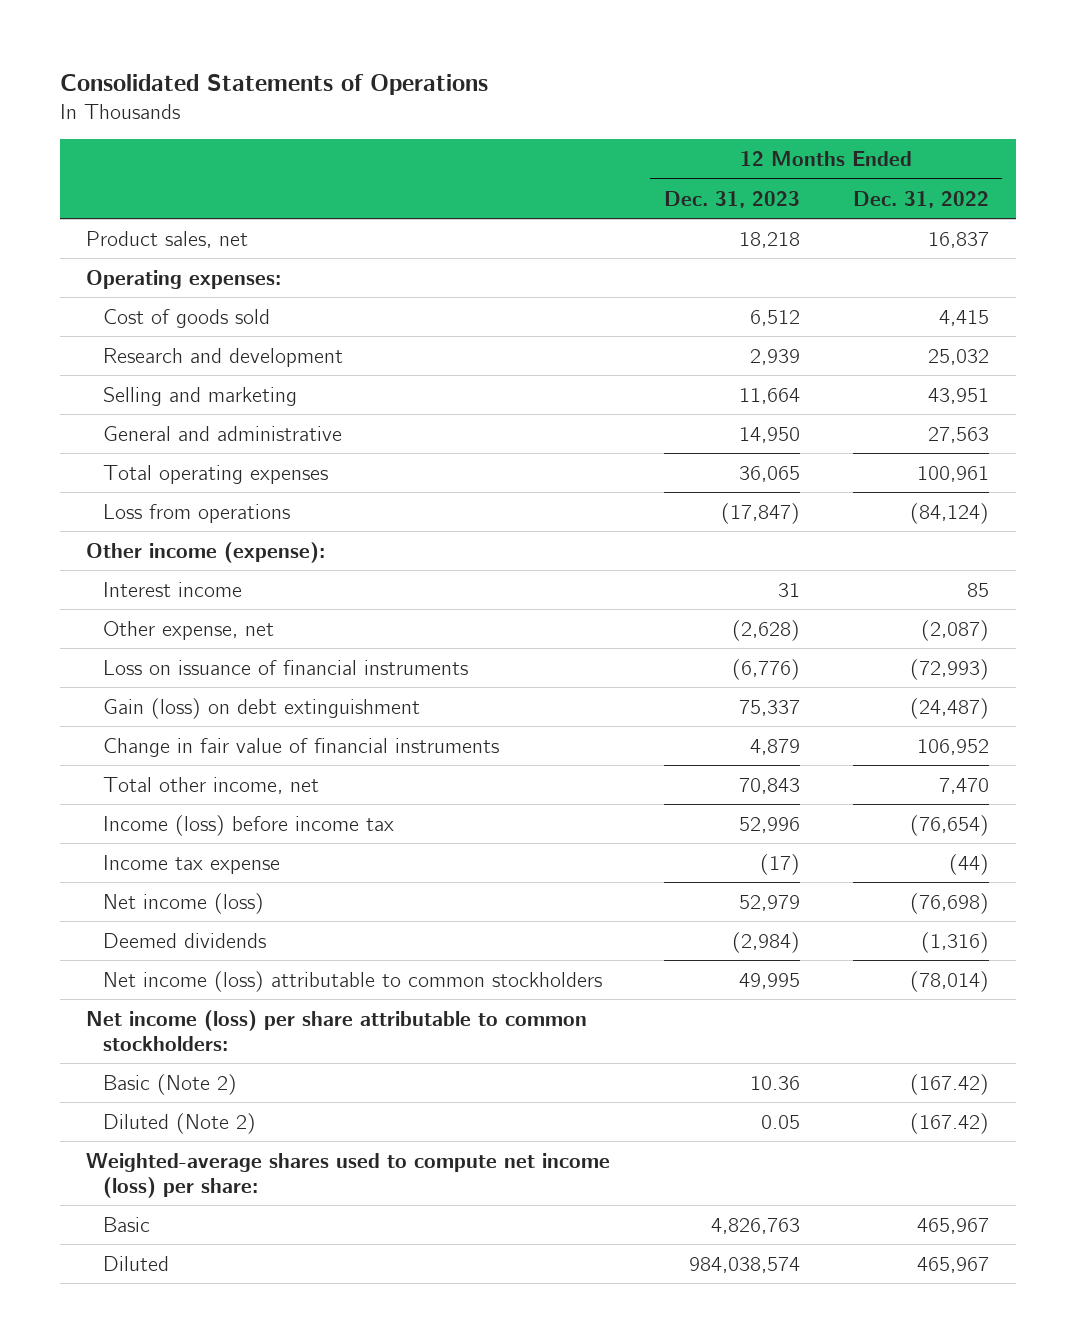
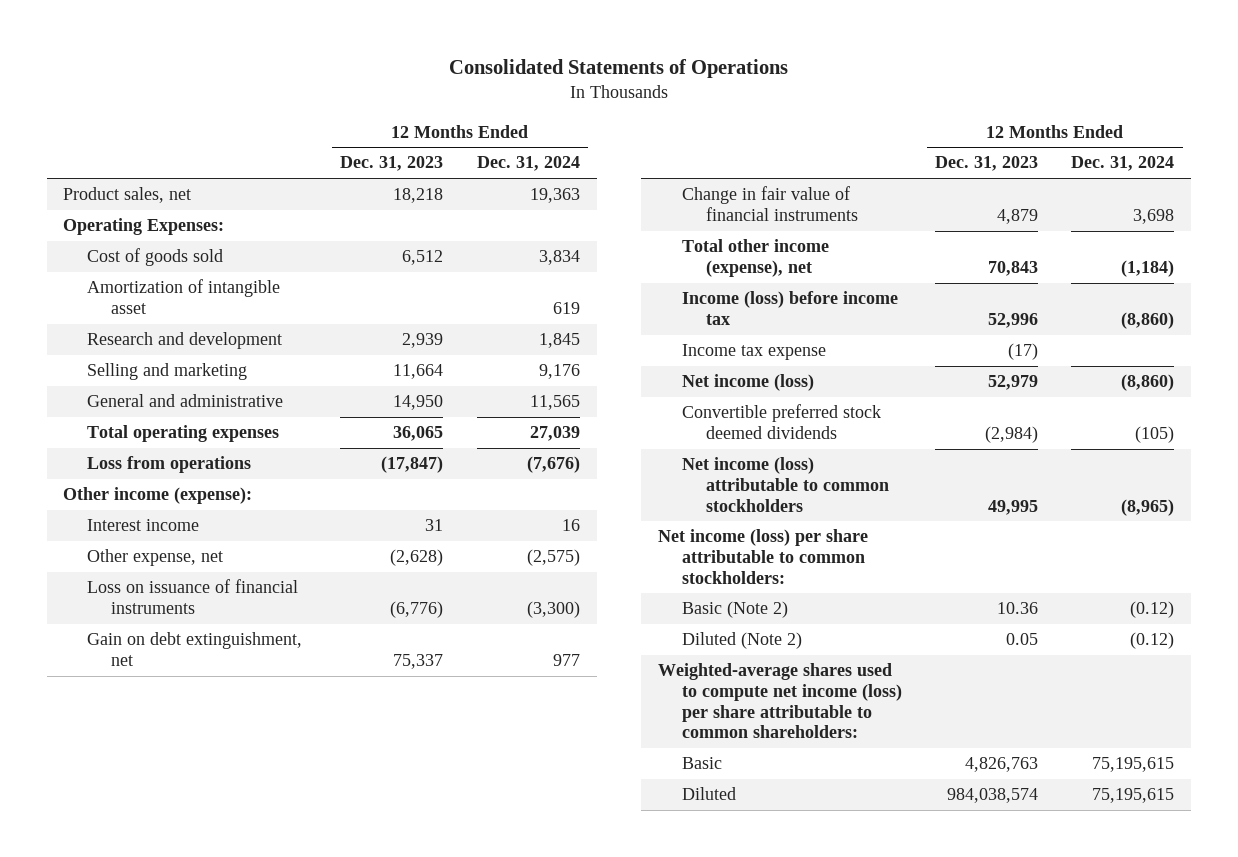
- | 12 Months Ended Dec. 31, 2023 | 12 Months Ended Dec. 31, 2022
+ | 12 Months Ended Dec. 31, 2023 | 12 Months Ended Dec. 31, 2024
- Operating expenses:
+ Operating Expenses:
+ Amortization of intangible asset | | 619
- Gain (loss) on debt extinguishment | 75,337 | (24,487)
+ Gain on debt extinguishment, net | 75,337 | 977
- Total other income, net | 70,843 | 7,470
+ Total other income (expense), net | 70,843 | (1,184)
- Deemed dividends | (2,984) | (1,316)
+ Convertible preferred stock deemed dividends | (2,984) | (105)
- Weighted-average shares used to compute net income (loss) per share:
+ Weighted-average shares used to compute net income (loss) per share attributable to common shareholders:

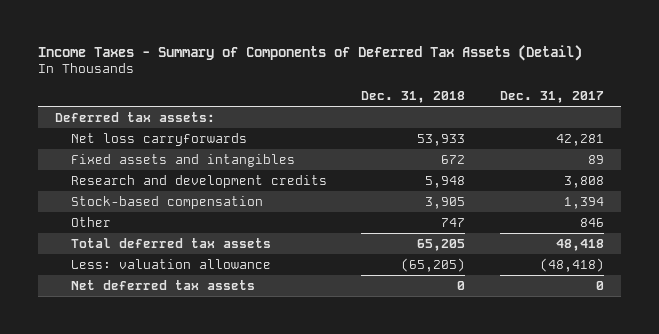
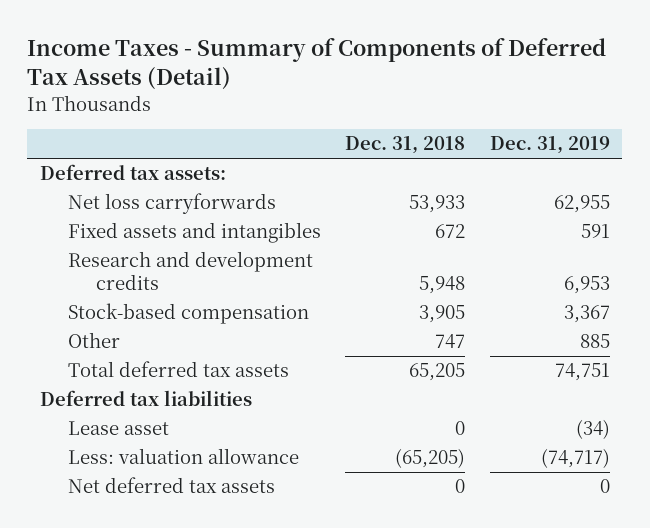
- | Dec. 31, 2018 | Dec. 31, 2017
+ | Dec. 31, 2018 | Dec. 31, 2019
+ Deferred tax liabilities
+ Lease asset | 0 | (34)

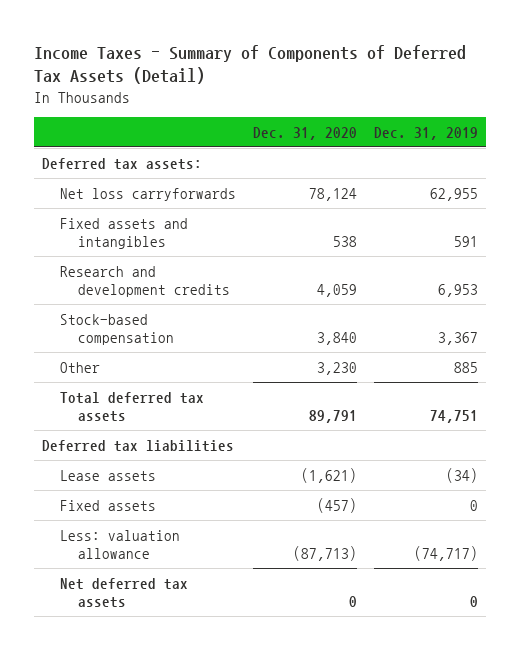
- | Dec. 31, 2018 | Dec. 31, 2019
+ | Dec. 31, 2020 | Dec. 31, 2019
- Lease asset | 0 | (34)
+ Lease assets | (1,621) | (34)
+ Fixed assets | (457) | 0

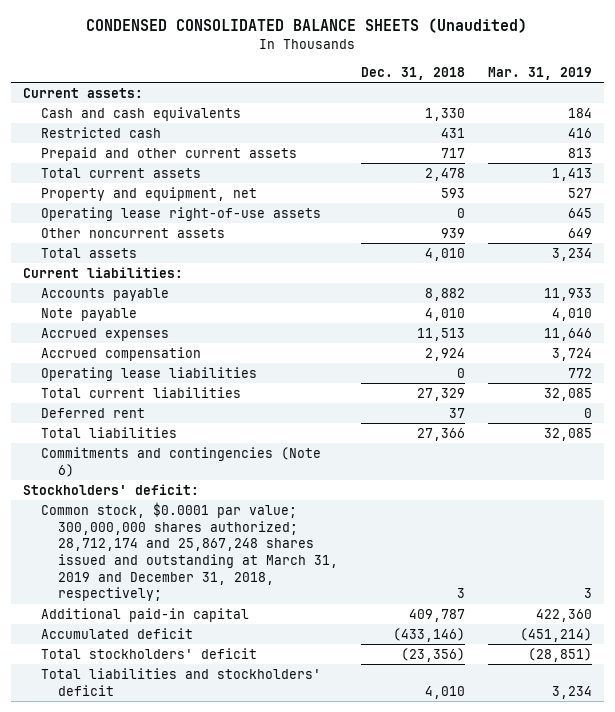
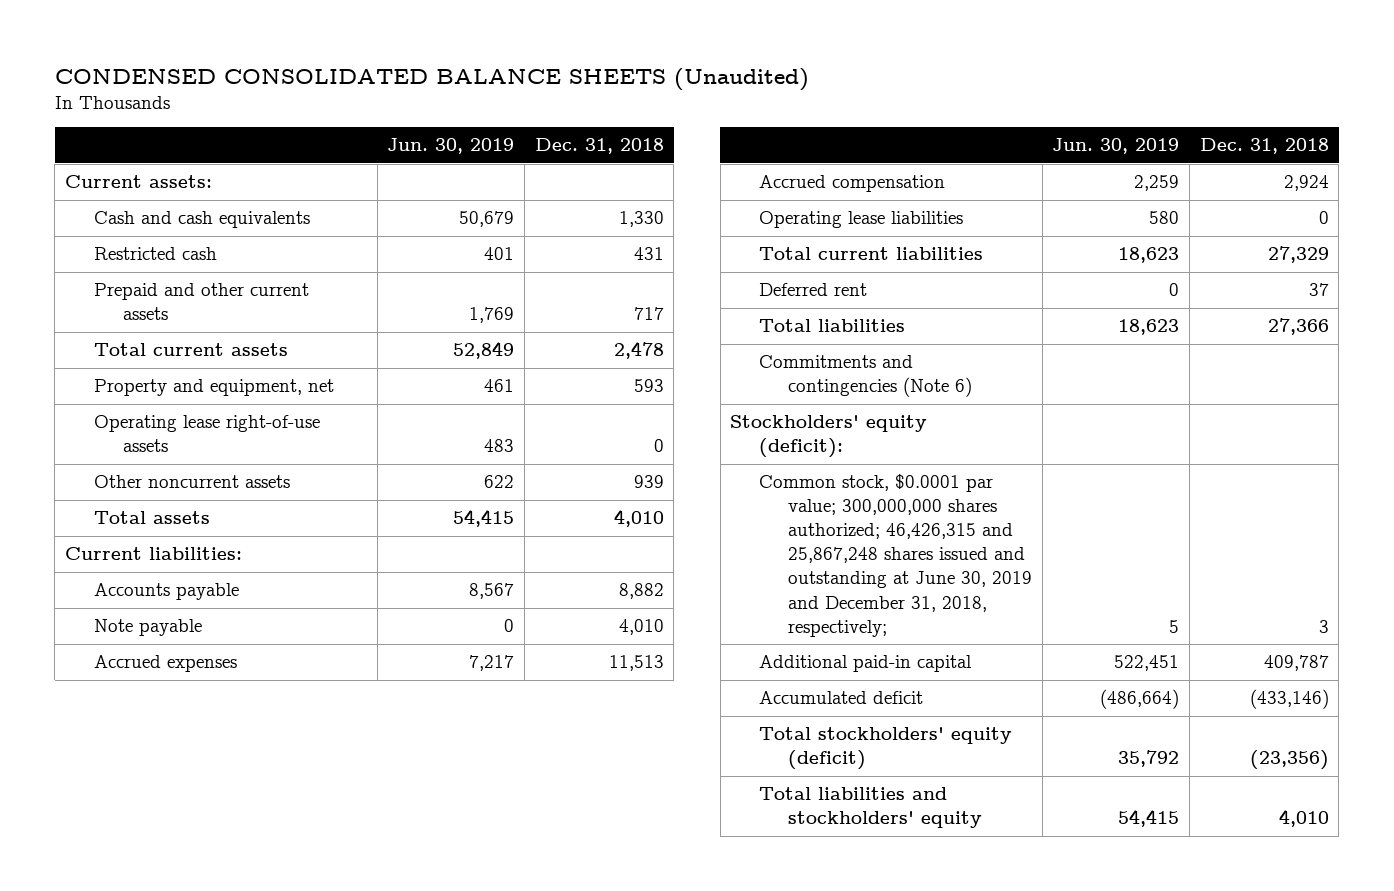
- | Dec. 31, 2018 | Mar. 31, 2019
+ | Jun. 30, 2019 | Dec. 31, 2018
- Stockholders' deficit:
- Common stock, $0.0001 par value; 300,000,000 shares authorized; 28,712,174 and 25,867,248 shares issued and outstanding at March 31, 2019 and December 31, 2018, respectively; | 3 | 3
+ Stockholders' equity (deficit):
+ Common stock, $0.0001 par value; 300,000,000 shares authorized; 46,426,315 and 25,867,248 shares issued and outstanding at June 30, 2019 and December 31, 2018, respectively; | 5 | 3
- Total stockholders' deficit | (23,356) | (28,851)
- Total liabilities and stockholders' deficit | 4,010 | 3,234
+ Total stockholders' equity (deficit) | 35,792 | (23,356)
+ Total liabilities and stockholders' equity | 54,415 | 4,010

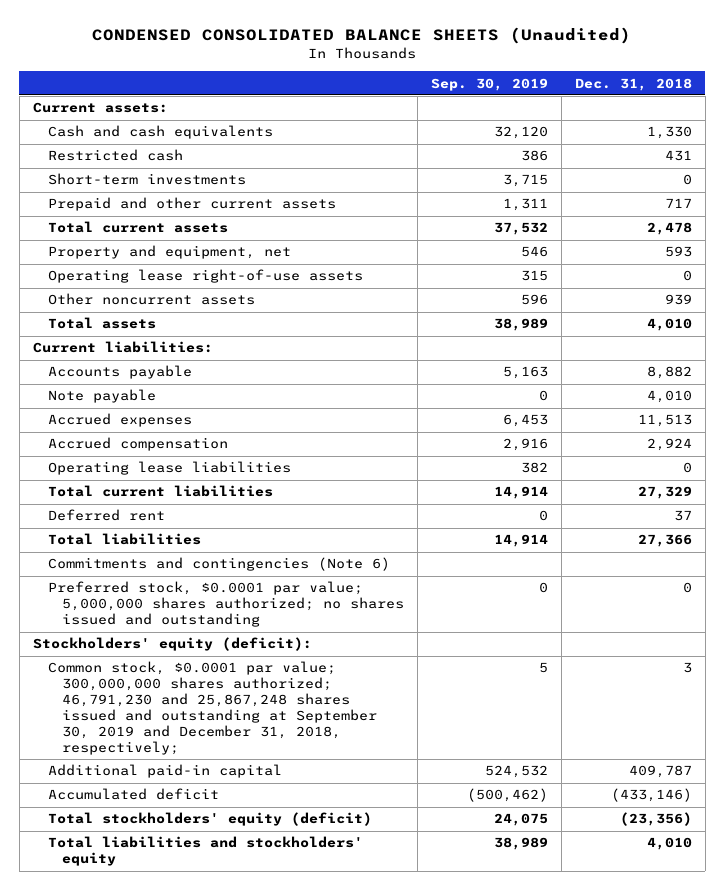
- | Jun. 30, 2019 | Dec. 31, 2018
+ | Sep. 30, 2019 | Dec. 31, 2018
+ Short-term investments | 3,715 | 0
+ Preferred stock, $0.0001 par value; 5,000,000 shares authorized; no shares issued and outstanding | 0 | 0
- Common stock, $0.0001 par value; 300,000,000 shares authorized; 46,426,315 and 25,867,248 shares issued and outstanding at June 30, 2019 and December 31, 2018, respectively; | 5 | 3
+ Common stock, $0.0001 par value; 300,000,000 shares authorized; 46,791,230 and 25,867,248 shares issued and outstanding at September 30, 2019 and December 31, 2018, respectively; | 5 | 3

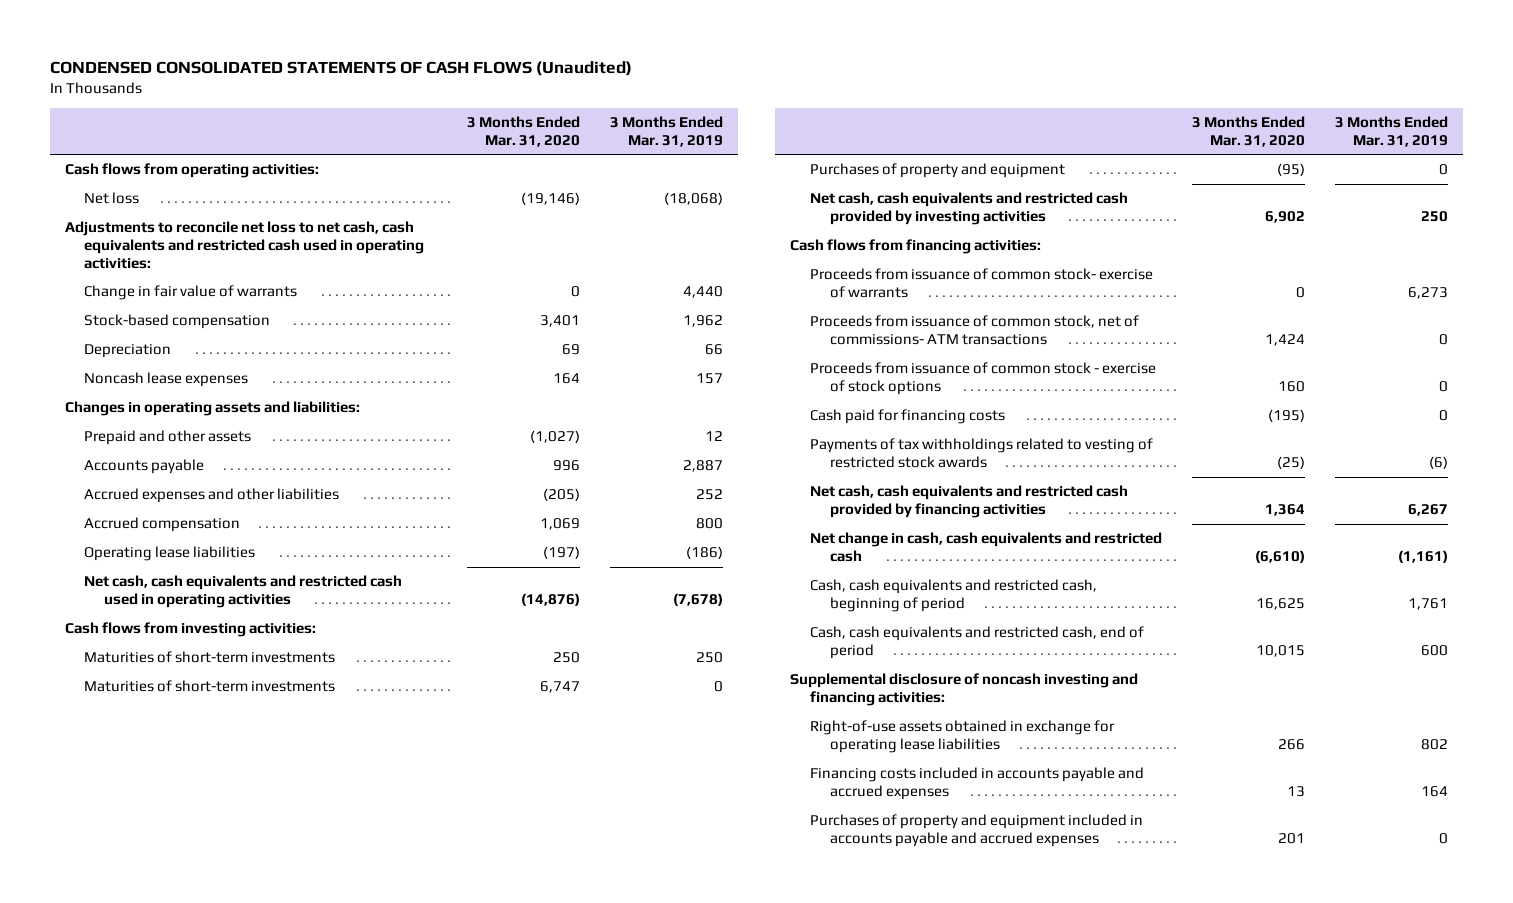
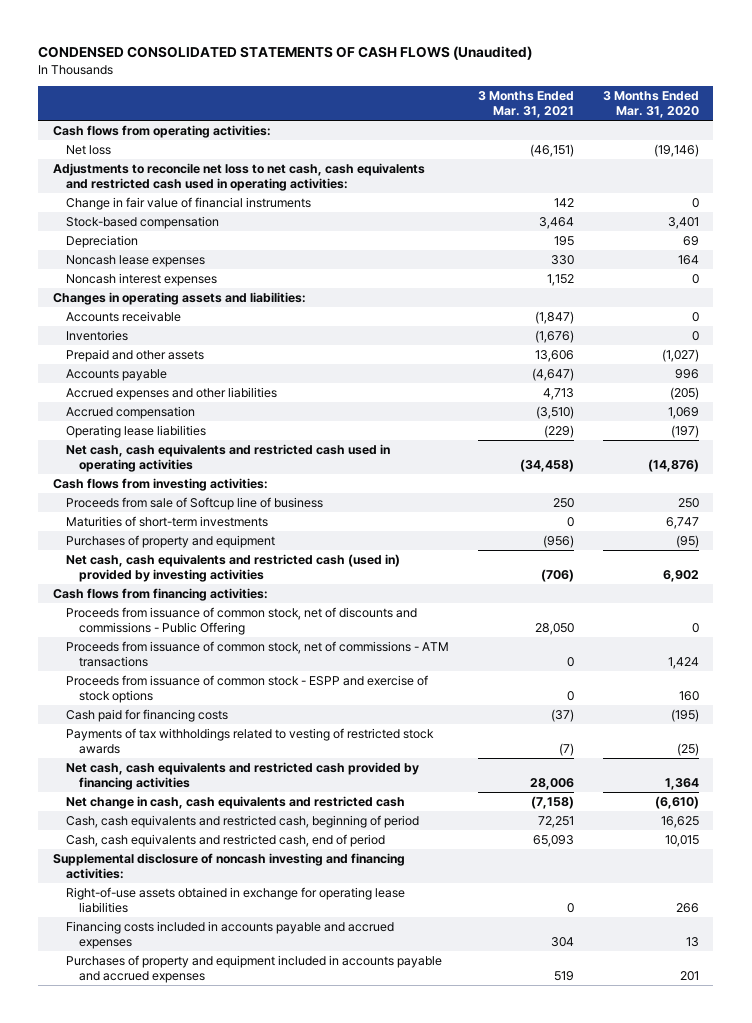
- | 3 Months Ended Mar. 31, 2020 | 3 Months Ended Mar. 31, 2019
+ | 3 Months Ended Mar. 31, 2021 | 3 Months Ended Mar. 31, 2020
- Change in fair value of warrants | 0 | 4,440
+ Change in fair value of financial instruments | 142 | 0
+ Noncash interest expenses | 1,152 | 0
+ Accounts receivable | (1,847) | 0
+ Inventories | (1,676) | 0
- Maturities of short-term investments | 250 | 250
+ Proceeds from sale of Softcup line of business | 250 | 250
- Net cash, cash equivalents and restricted cash provided by investing activities | 6,902 | 250
+ Net cash, cash equivalents and restricted cash (used in) provided by investing activities | (706) | 6,902
- Proceeds from issuance of common stock- exercise of warrants | 0 | 6,273
- Proceeds from issuance of common stock, net of commissions- ATM transactions | 1,424 | 0
- Proceeds from issuance of common stock - exercise of stock options | 160 | 0
+ Proceeds from issuance of common stock, net of discounts and commissions - Public Offering | 28,050 | 0
+ Proceeds from issuance of common stock, net of commissions - ATM transactions | 0 | 1,424
+ Proceeds from issuance of common stock - ESPP and exercise of stock options | 0 | 160

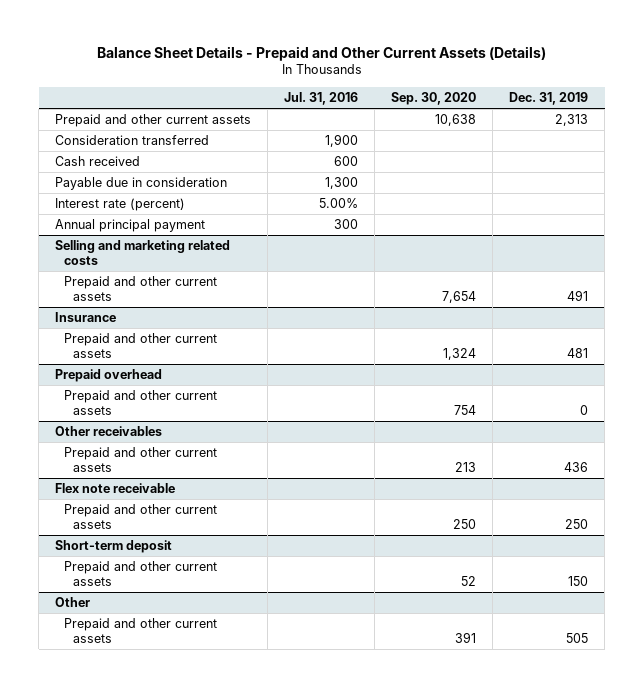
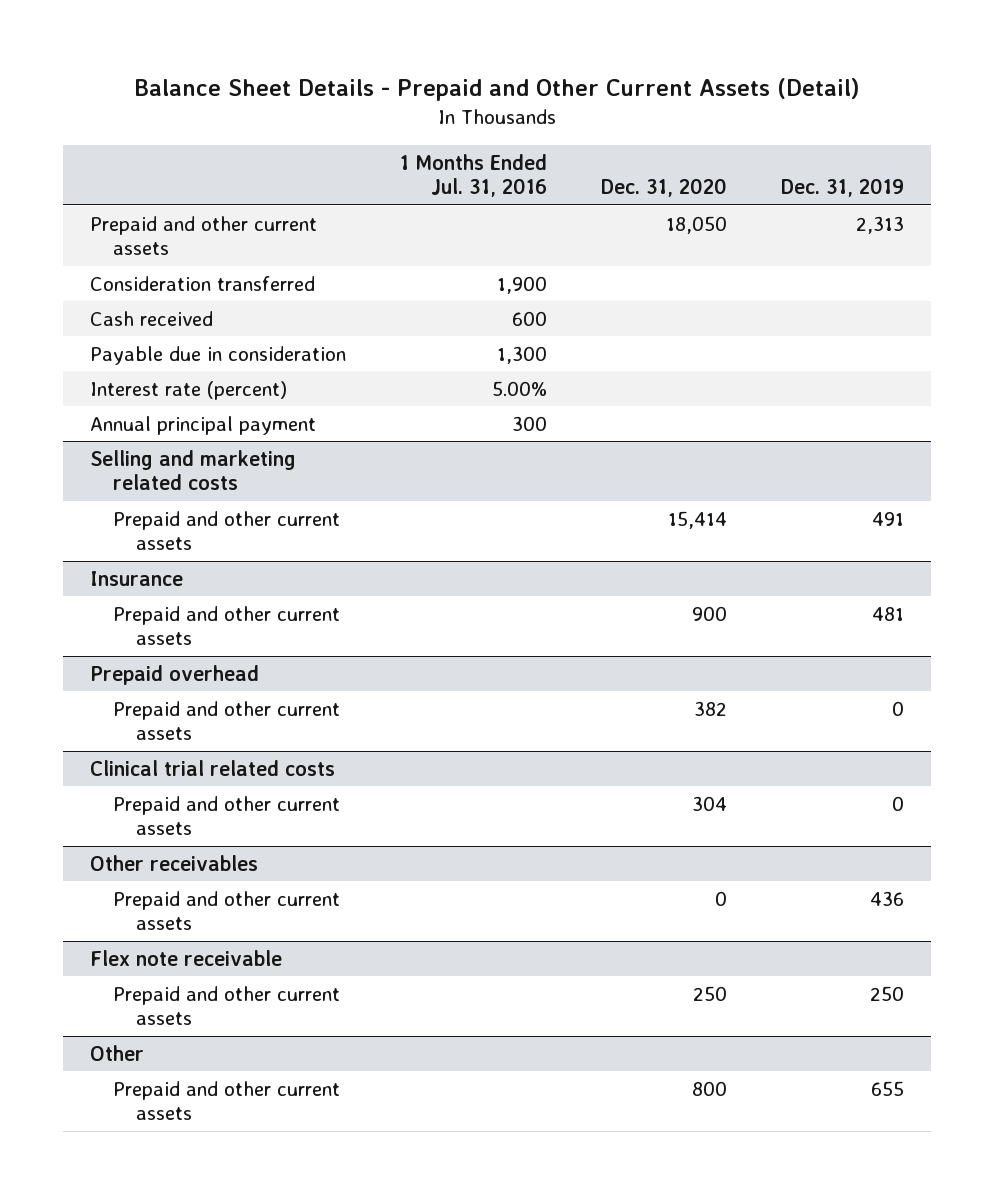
- Balance Sheet Details - Prepaid and Other Current Assets (Details)
+ Balance Sheet Details - Prepaid and Other Current Assets (Detail)
- | Jul. 31, 2016 | Sep. 30, 2020 | Dec. 31, 2019
+ | 1 Months Ended Jul. 31, 2016 | Dec. 31, 2020 | Dec. 31, 2019
+ Clinical trial related costs
+ Prepaid and other current assets | | 304 | 0
- Short-term deposit
- Prepaid and other current assets | | 52 | 150
@ Other
- Prepaid and other current assets | | 391 | 505
+ Prepaid and other current assets | | 800 | 655

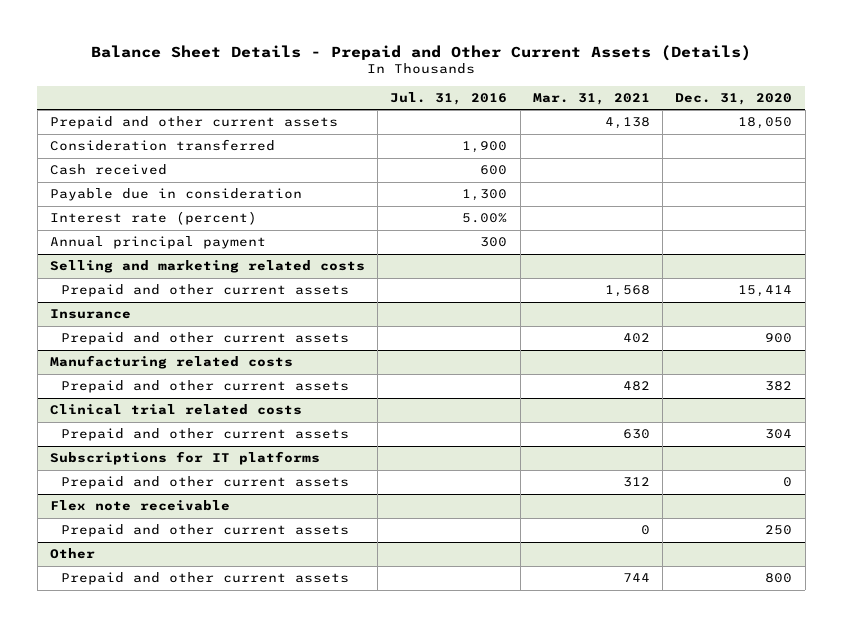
- Balance Sheet Details - Prepaid and Other Current Assets (Detail)
+ Balance Sheet Details - Prepaid and Other Current Assets (Details)
- | 1 Months Ended Jul. 31, 2016 | Dec. 31, 2020 | Dec. 31, 2019
+ | Jul. 31, 2016 | Mar. 31, 2021 | Dec. 31, 2020
- Prepaid overhead
+ Manufacturing related costs
- Other receivables
+ Subscriptions for IT platforms

